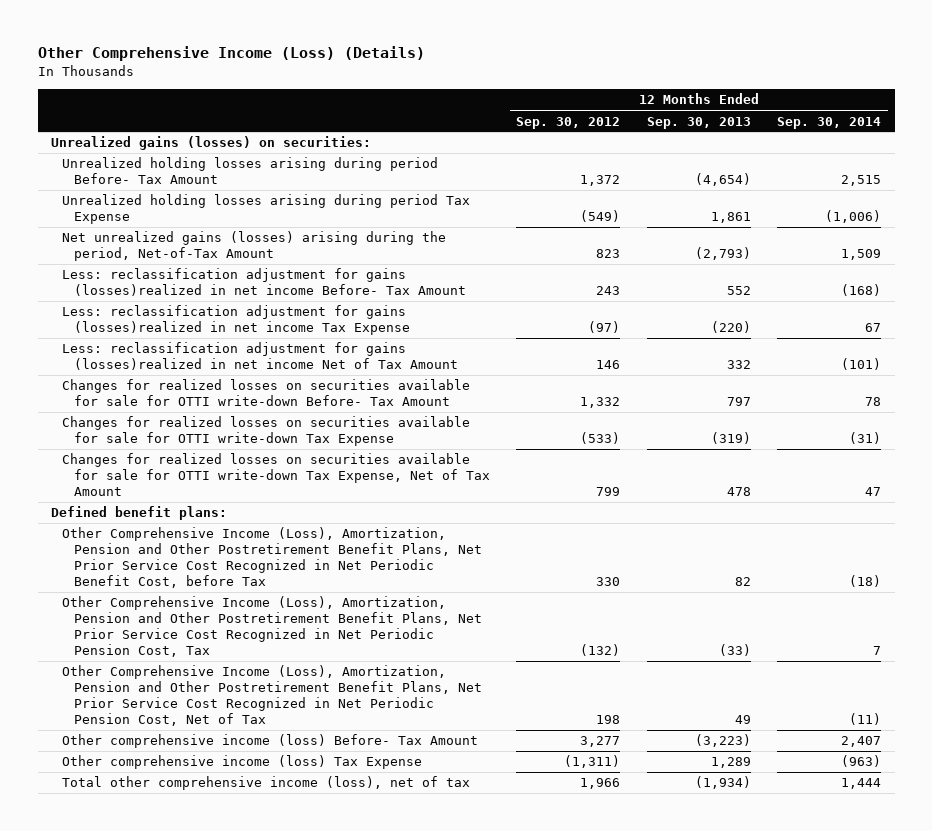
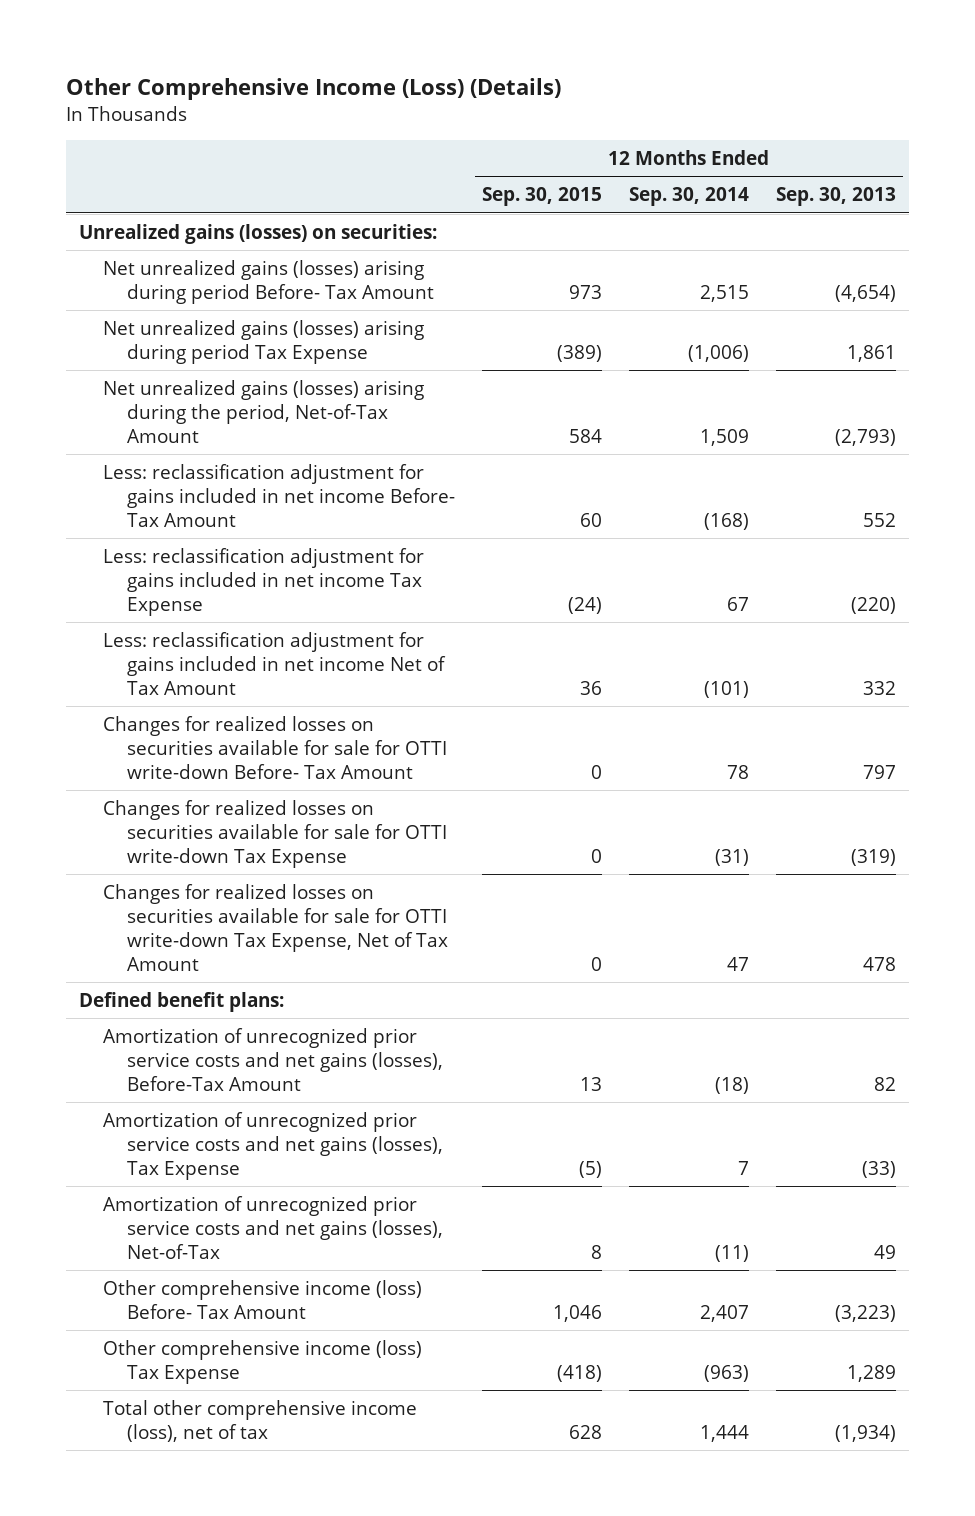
- | 12 Months Ended Sep. 30, 2012 | 12 Months Ended Sep. 30, 2013 | 12 Months Ended Sep. 30, 2014
+ | 12 Months Ended Sep. 30, 2015 | 12 Months Ended Sep. 30, 2014 | 12 Months Ended Sep. 30, 2013
- Unrealized holding losses arising during period Before- Tax Amount | 1,372 | (4,654) | 2,515
- Unrealized holding losses arising during period Tax Expense | (549) | 1,861 | (1,006)
+ Net unrealized gains (losses) arising during period Before- Tax Amount | 973 | 2,515 | (4,654)
+ Net unrealized gains (losses) arising during period Tax Expense | (389) | (1,006) | 1,861
- Less: reclassification adjustment for gains (losses)realized in net income Before- Tax Amount | 243 | 552 | (168)
- Less: reclassification adjustment for gains (losses)realized in net income Tax Expense | (97) | (220) | 67
- Less: reclassification adjustment for gains (losses)realized in net income Net of Tax Amount | 146 | 332 | (101)
+ Less: reclassification adjustment for gains included in net income Before- Tax Amount | 60 | (168) | 552
+ Less: reclassification adjustment for gains included in net income Tax Expense | (24) | 67 | (220)
+ Less: reclassification adjustment for gains included in net income Net of Tax Amount | 36 | (101) | 332
- Other Comprehensive Income (Loss), Amortization, Pension and Other Postretirement Benefit Plans, Net Prior Service Cost Recognized in Net Periodic Benefit Cost, before Tax | 330 | 82 | (18)
- Other Comprehensive Income (Loss), Amortization, Pension and Other Postretirement Benefit Plans, Net Prior Service Cost Recognized in Net Periodic Pension Cost, Tax | (132) | (33) | 7
- Other Comprehensive Income (Loss), Amortization, Pension and Other Postretirement Benefit Plans, Net Prior Service Cost Recognized in Net Periodic Pension Cost, Net of Tax | 198 | 49 | (11)
+ Amortization of unrecognized prior service costs and net gains (losses), Before-Tax Amount | 13 | (18) | 82
+ Amortization of unrecognized prior service costs and net gains (losses), Tax Expense | (5) | 7 | (33)
+ Amortization of unrecognized prior service costs and net gains (losses), Net-of-Tax | 8 | (11) | 49

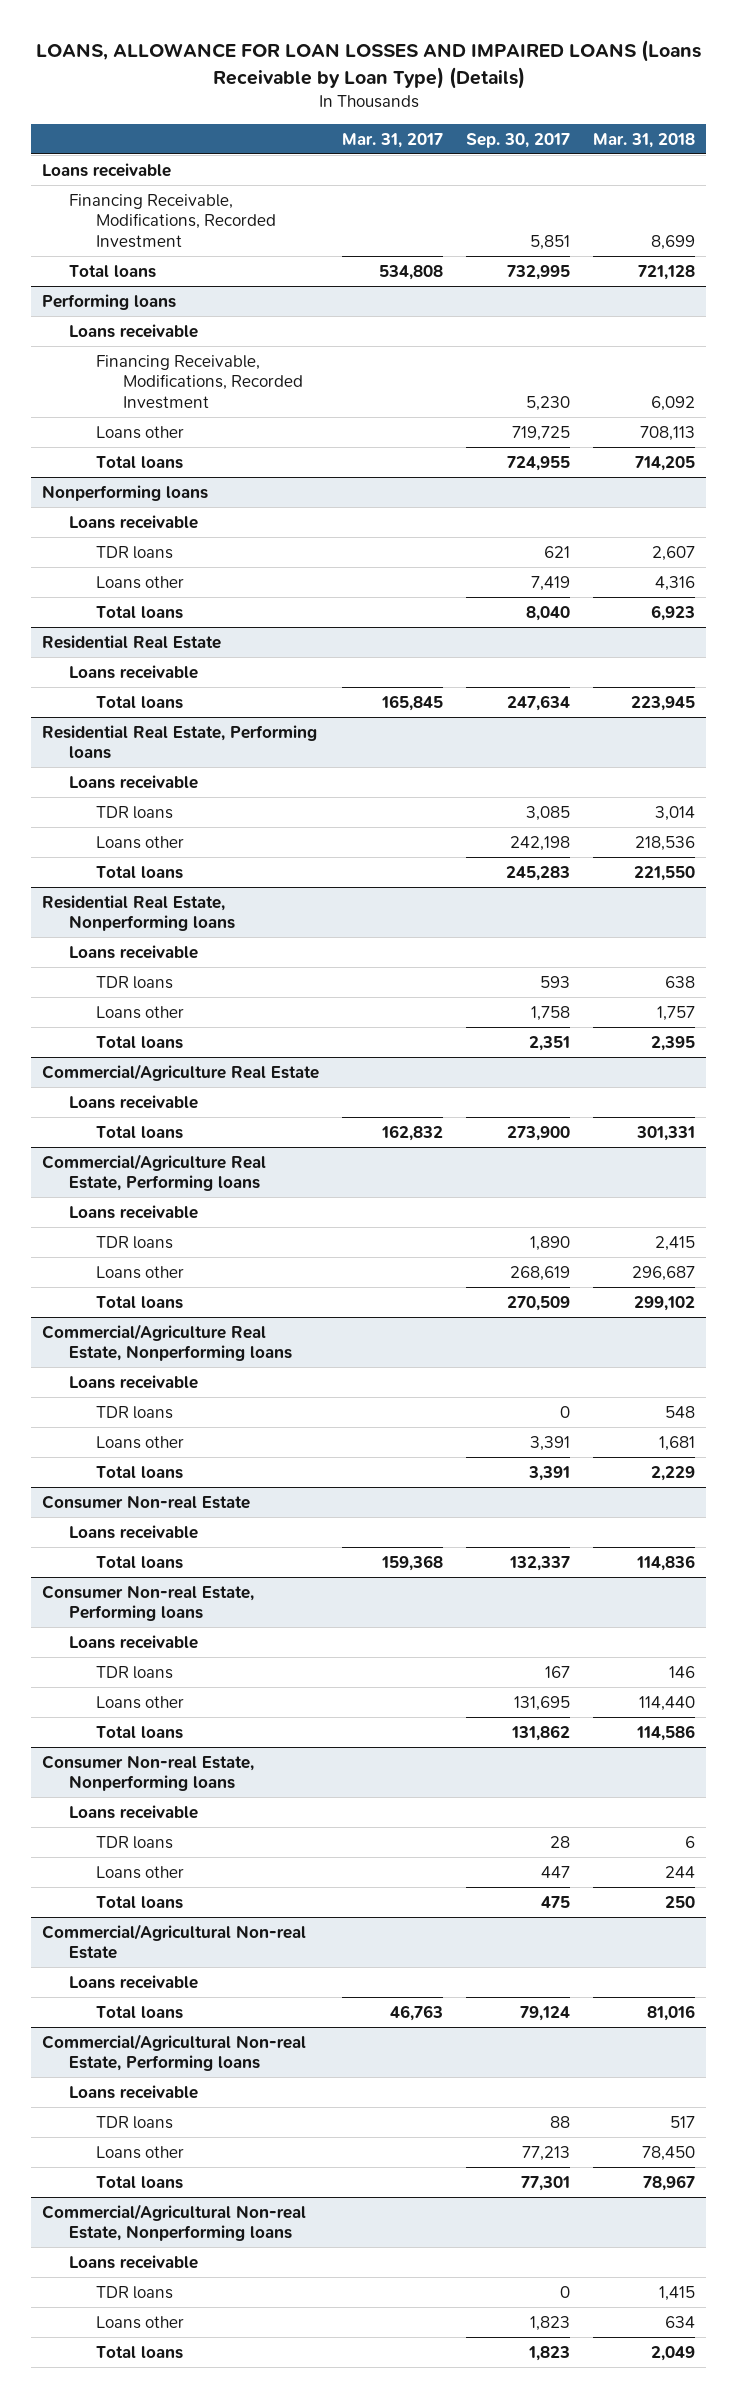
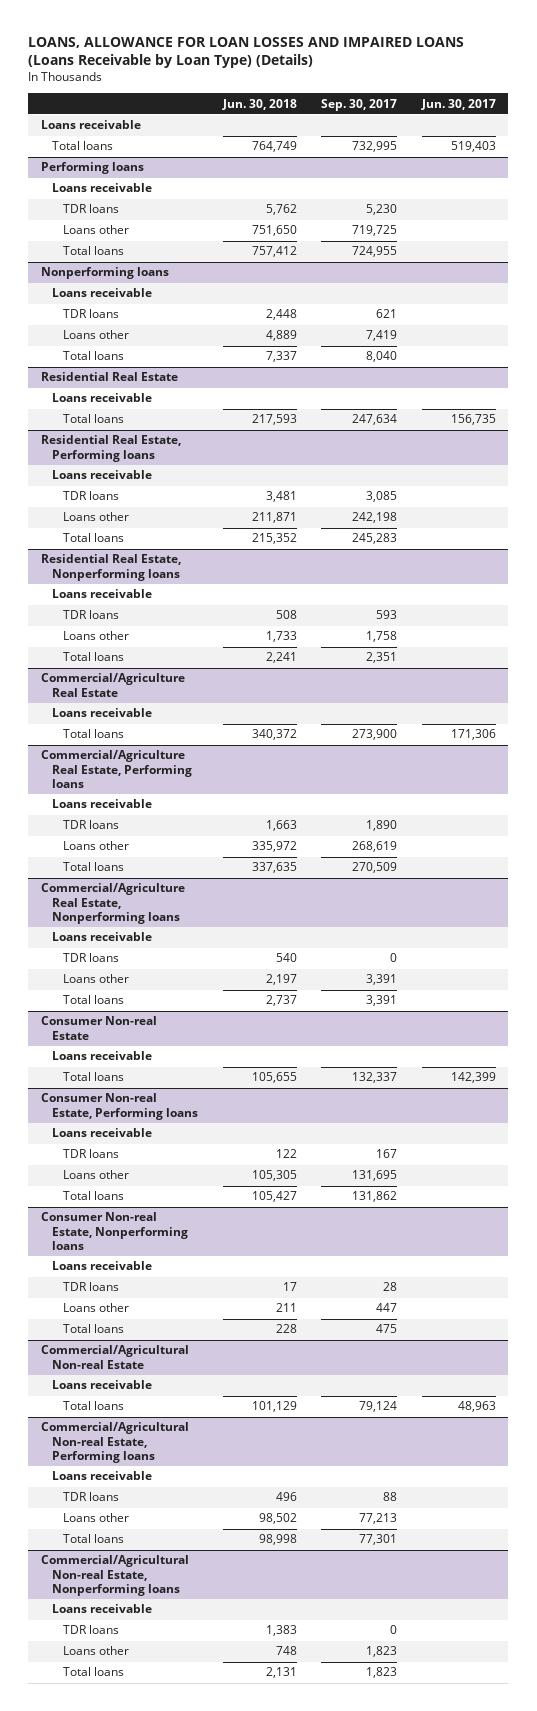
- | Mar. 31, 2017 | Sep. 30, 2017 | Mar. 31, 2018
+ | Jun. 30, 2018 | Sep. 30, 2017 | Jun. 30, 2017
- Financing Receivable, Modifications, Recorded Investment | | 5,851 | 8,699
@ Performing loans
- Financing Receivable, Modifications, Recorded Investment | | 5,230 | 6,092
+ TDR loans | 5,762 | 5,230 |

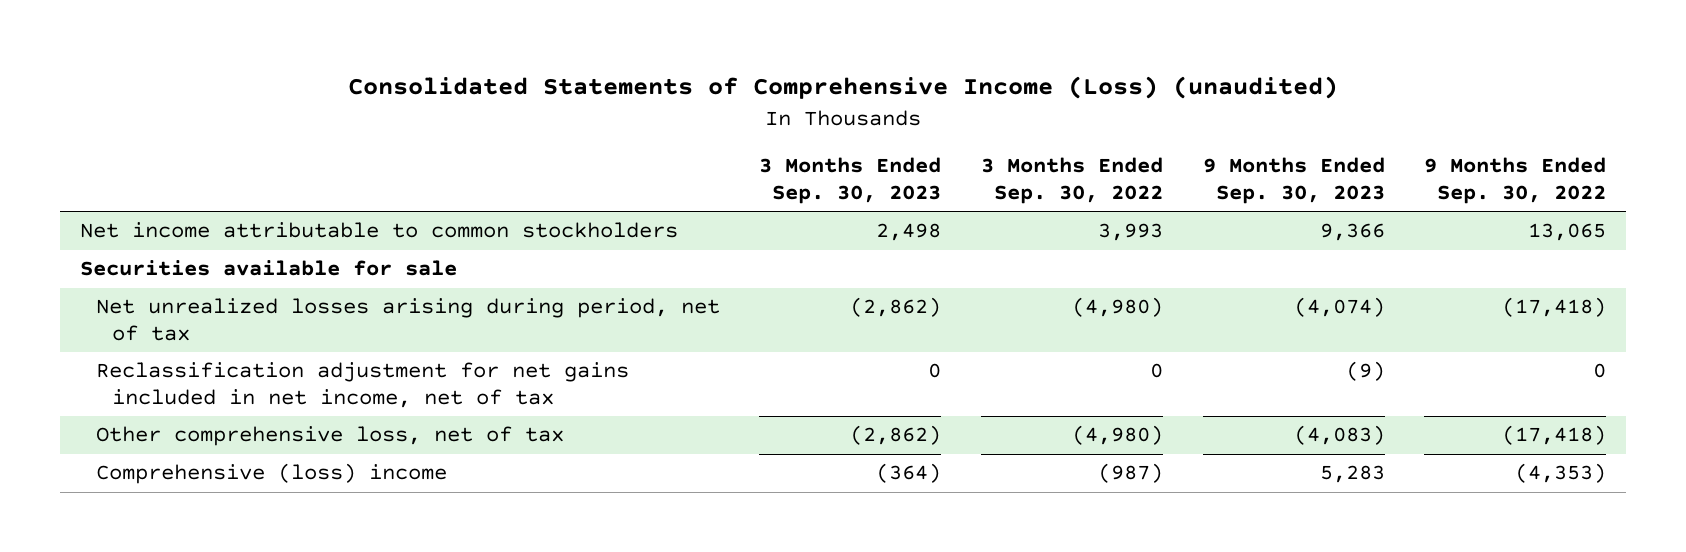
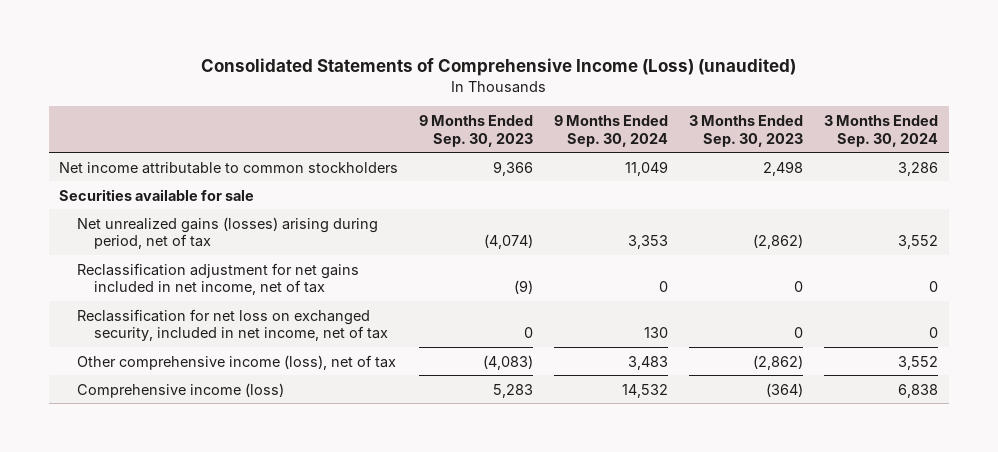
- | 3 Months Ended Sep. 30, 2023 | 3 Months Ended Sep. 30, 2022 | 9 Months Ended Sep. 30, 2023 | 9 Months Ended Sep. 30, 2022
+ | 9 Months Ended Sep. 30, 2023 | 9 Months Ended Sep. 30, 2024 | 3 Months Ended Sep. 30, 2023 | 3 Months Ended Sep. 30, 2024
- Net unrealized losses arising during period, net of tax | (2,862) | (4,980) | (4,074) | (17,418)
+ Net unrealized gains (losses) arising during period, net of tax | (4,074) | 3,353 | (2,862) | 3,552
- Other comprehensive loss, net of tax | (2,862) | (4,980) | (4,083) | (17,418)
- Comprehensive (loss) income | (364) | (987) | 5,283 | (4,353)
+ Reclassification for net loss on exchanged security, included in net income, net of tax | 0 | 130 | 0 | 0
+ Other comprehensive income (loss), net of tax | (4,083) | 3,483 | (2,862) | 3,552
+ Comprehensive income (loss) | 5,283 | 14,532 | (364) | 6,838

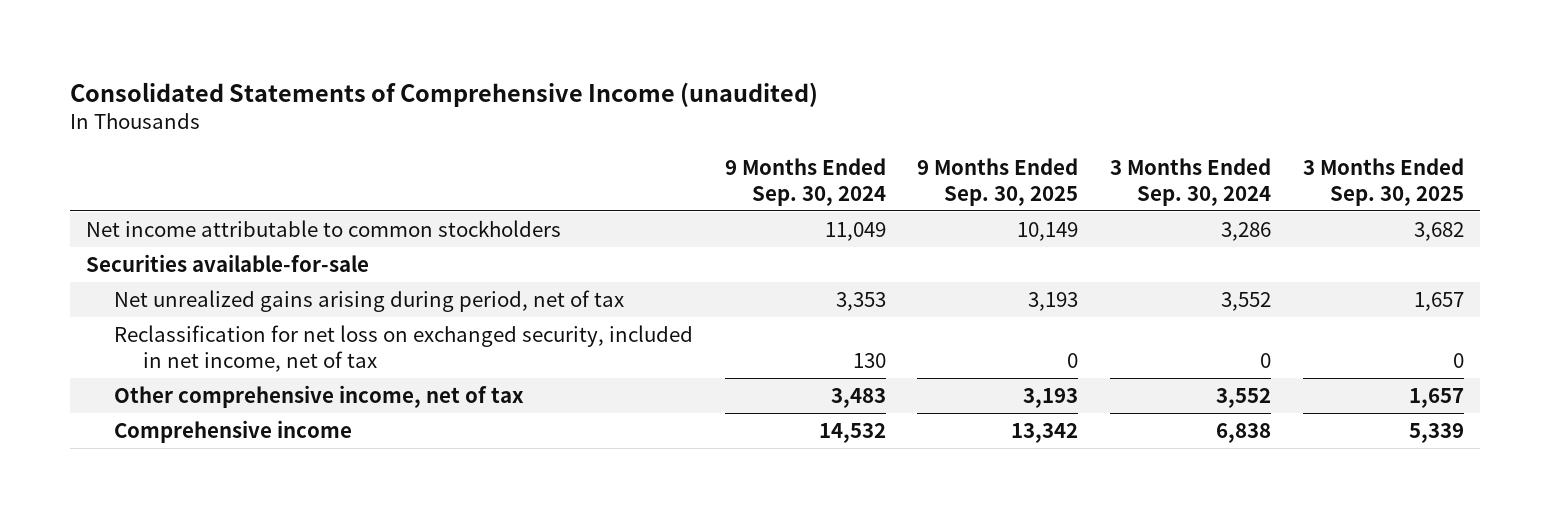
- Consolidated Statements of Comprehensive Income (Loss) (unaudited)
+ Consolidated Statements of Comprehensive Income (unaudited)
- | 9 Months Ended Sep. 30, 2023 | 9 Months Ended Sep. 30, 2024 | 3 Months Ended Sep. 30, 2023 | 3 Months Ended Sep. 30, 2024
+ | 9 Months Ended Sep. 30, 2024 | 9 Months Ended Sep. 30, 2025 | 3 Months Ended Sep. 30, 2024 | 3 Months Ended Sep. 30, 2025
- Securities available for sale
- Net unrealized gains (losses) arising during period, net of tax | (4,074) | 3,353 | (2,862) | 3,552
- Reclassification adjustment for net gains included in net income, net of tax | (9) | 0 | 0 | 0
+ Securities available-for-sale
+ Net unrealized gains arising during period, net of tax | 3,353 | 3,193 | 3,552 | 1,657
- Other comprehensive income (loss), net of tax | (4,083) | 3,483 | (2,862) | 3,552
- Comprehensive income (loss) | 5,283 | 14,532 | (364) | 6,838
+ Other comprehensive income, net of tax | 3,483 | 3,193 | 3,552 | 1,657
+ Comprehensive income | 14,532 | 13,342 | 6,838 | 5,339

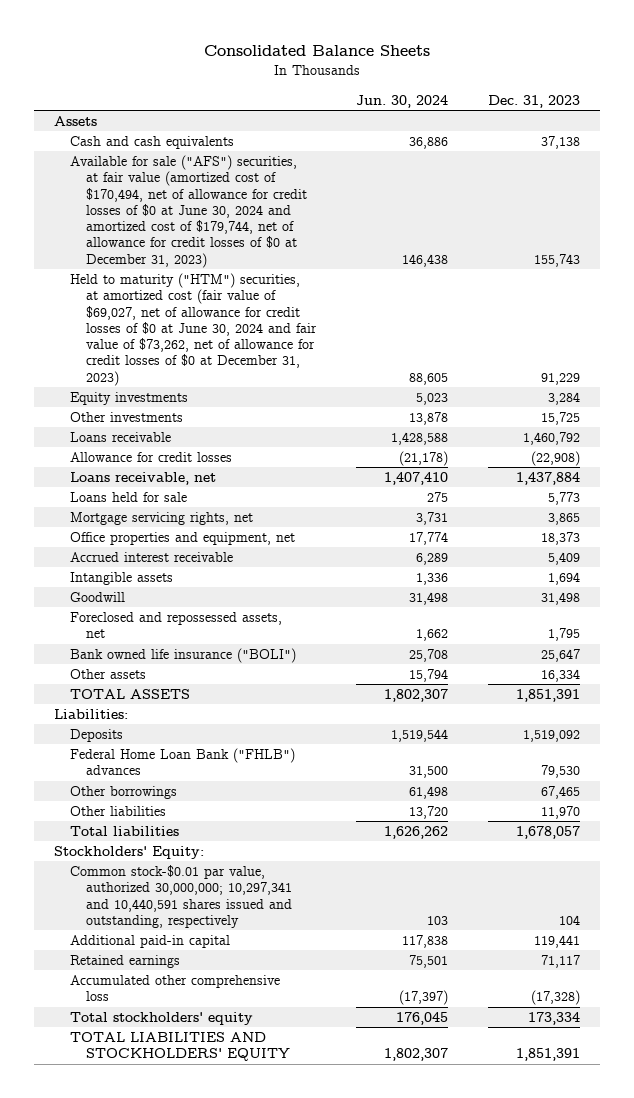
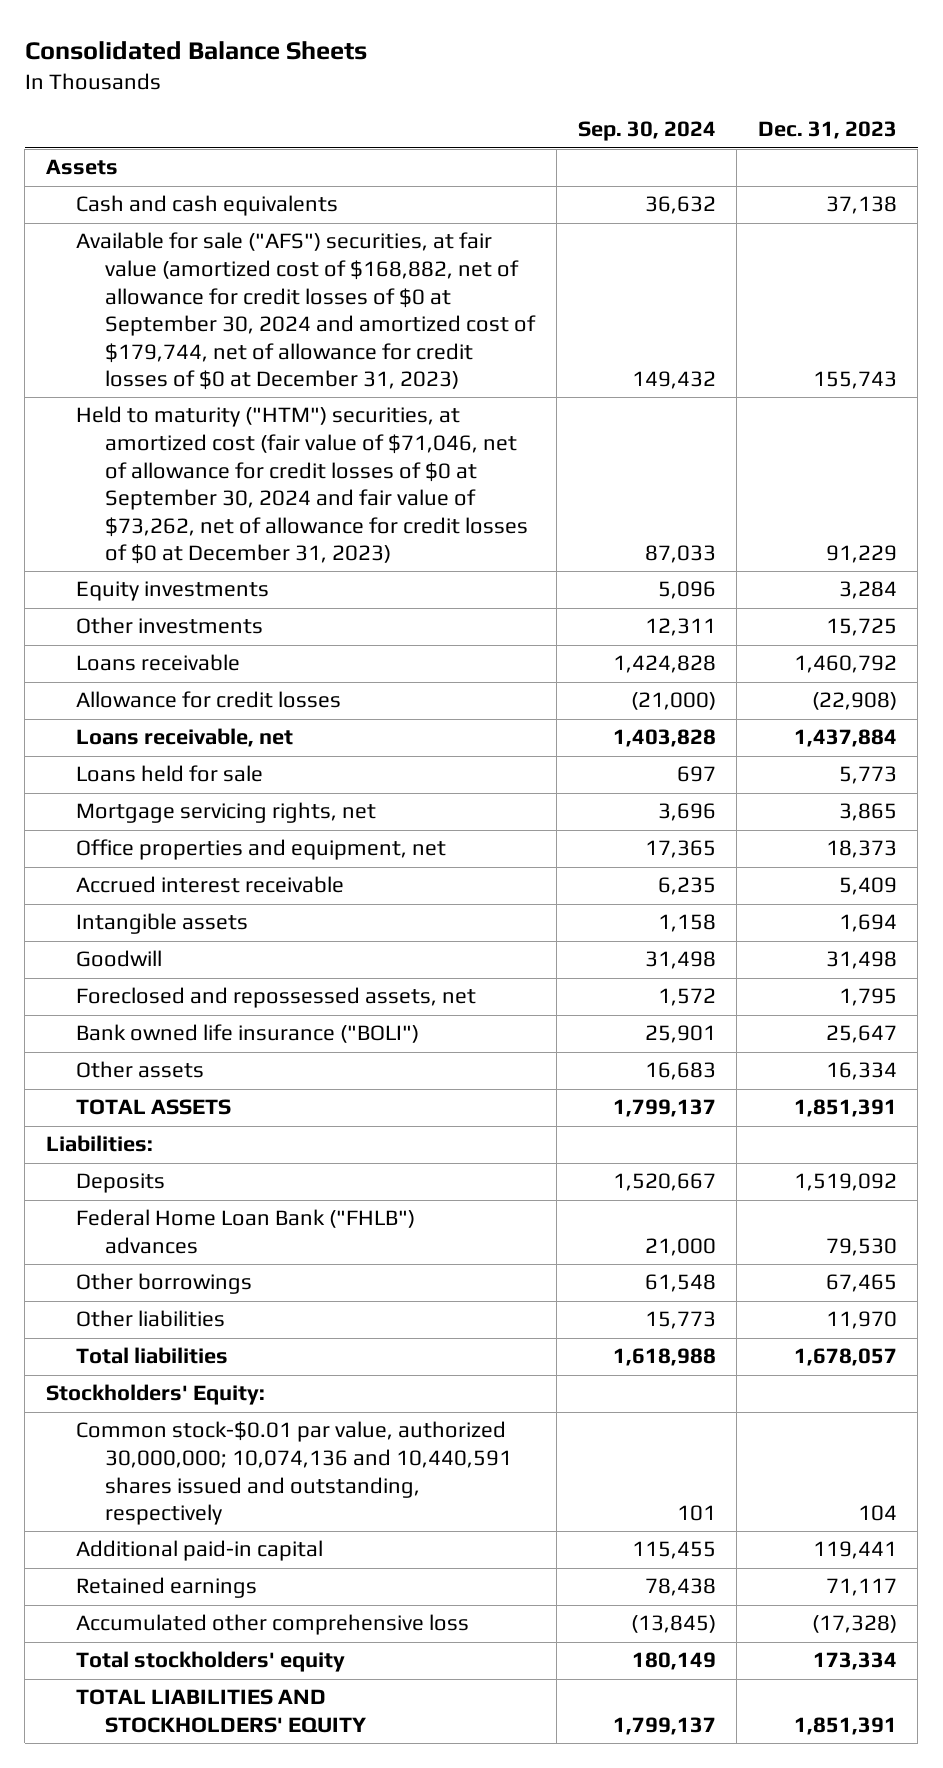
- | Jun. 30, 2024 | Dec. 31, 2023
+ | Sep. 30, 2024 | Dec. 31, 2023
- Available for sale ("AFS") securities, at fair value (amortized cost of $170,494, net of allowance for credit losses of $0 at June 30, 2024 and amortized cost of $179,744, net of allowance for credit losses of $0 at December 31, 2023) | 146,438 | 155,743
- Held to maturity ("HTM") securities, at amortized cost (fair value of $69,027, net of allowance for credit losses of $0 at June 30, 2024 and fair value of $73,262, net of allowance for credit losses of $0 at December 31, 2023) | 88,605 | 91,229
+ Available for sale ("AFS") securities, at fair value (amortized cost of $168,882, net of allowance for credit losses of $0 at September 30, 2024 and amortized cost of $179,744, net of allowance for credit losses of $0 at December 31, 2023) | 149,432 | 155,743
+ Held to maturity ("HTM") securities, at amortized cost (fair value of $71,046, net of allowance for credit losses of $0 at September 30, 2024 and fair value of $73,262, net of allowance for credit losses of $0 at December 31, 2023) | 87,033 | 91,229
- Common stock-$0.01 par value, authorized 30,000,000; 10,297,341 and 10,440,591 shares issued and outstanding, respectively | 103 | 104
+ Common stock-$0.01 par value, authorized 30,000,000; 10,074,136 and 10,440,591 shares issued and outstanding, respectively | 101 | 104

